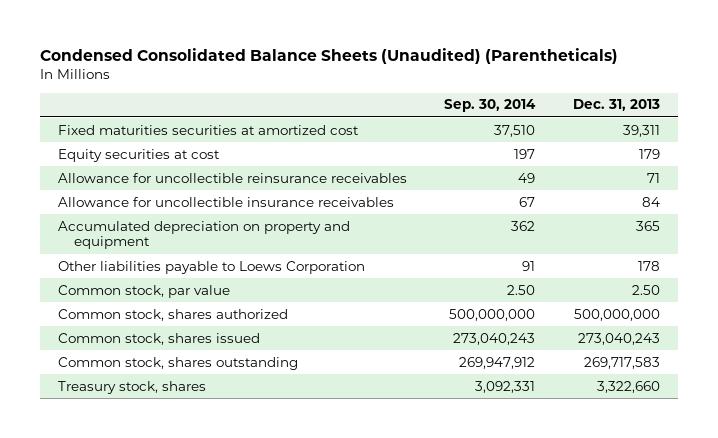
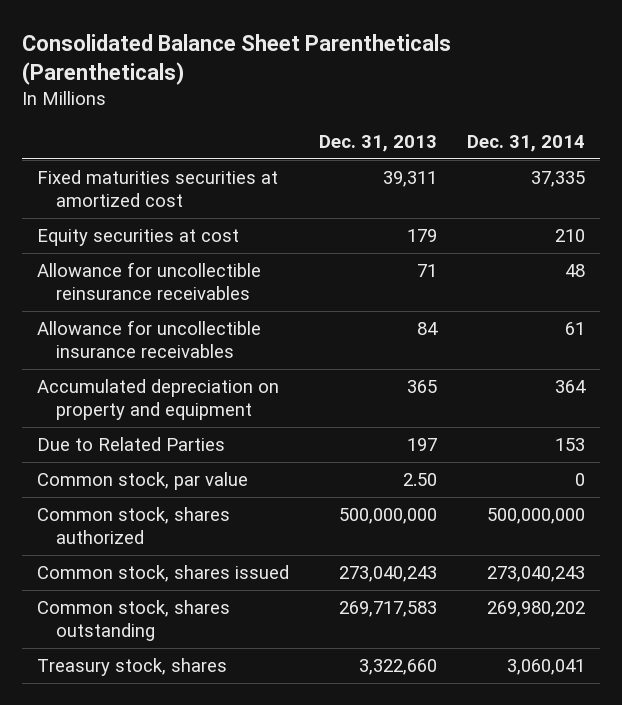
- Condensed Consolidated Balance Sheets (Unaudited) (Parentheticals)
+ Consolidated Balance Sheet Parentheticals (Parentheticals)
- | Sep. 30, 2014 | Dec. 31, 2013
+ | Dec. 31, 2013 | Dec. 31, 2014
- Other liabilities payable to Loews Corporation | 91 | 178
+ Due to Related Parties | 197 | 153

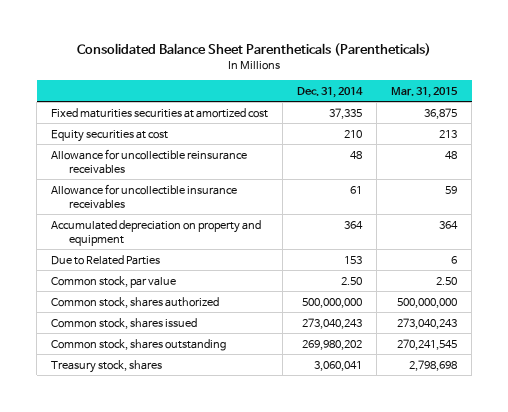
- | Dec. 31, 2013 | Dec. 31, 2014
+ | Dec. 31, 2014 | Mar. 31, 2015
- Common stock, par value | 2.50 | 0
+ Common stock, par value | 2.50 | 2.50

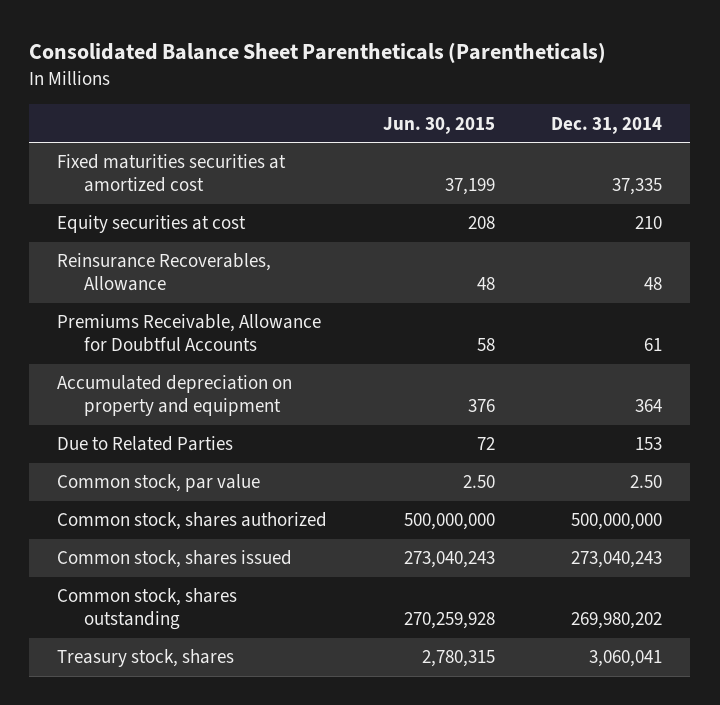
- | Dec. 31, 2014 | Mar. 31, 2015
+ | Jun. 30, 2015 | Dec. 31, 2014
- Allowance for uncollectible reinsurance receivables | 48 | 48
- Allowance for uncollectible insurance receivables | 61 | 59
+ Reinsurance Recoverables, Allowance | 48 | 48
+ Premiums Receivable, Allowance for Doubtful Accounts | 58 | 61

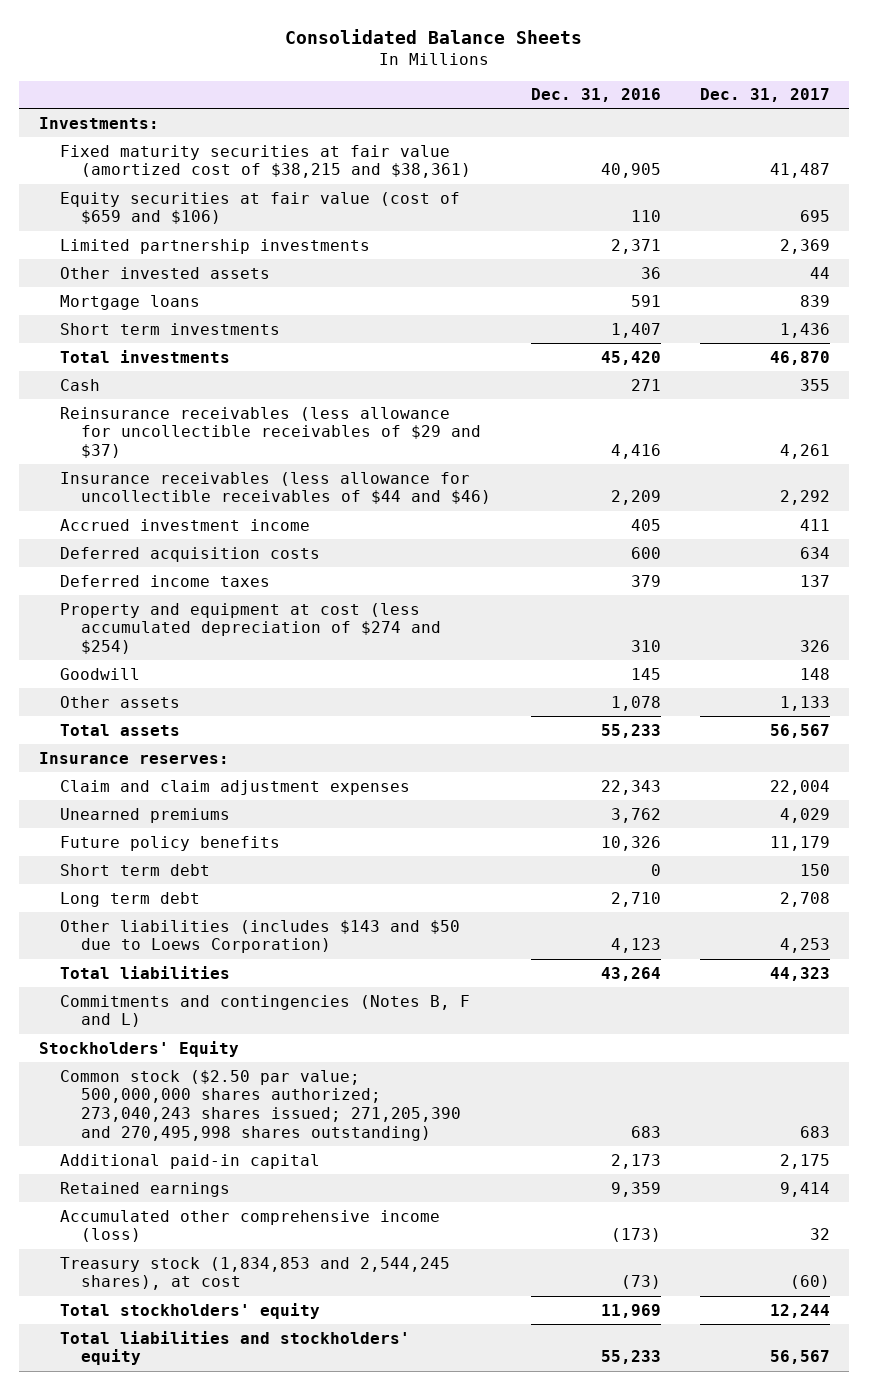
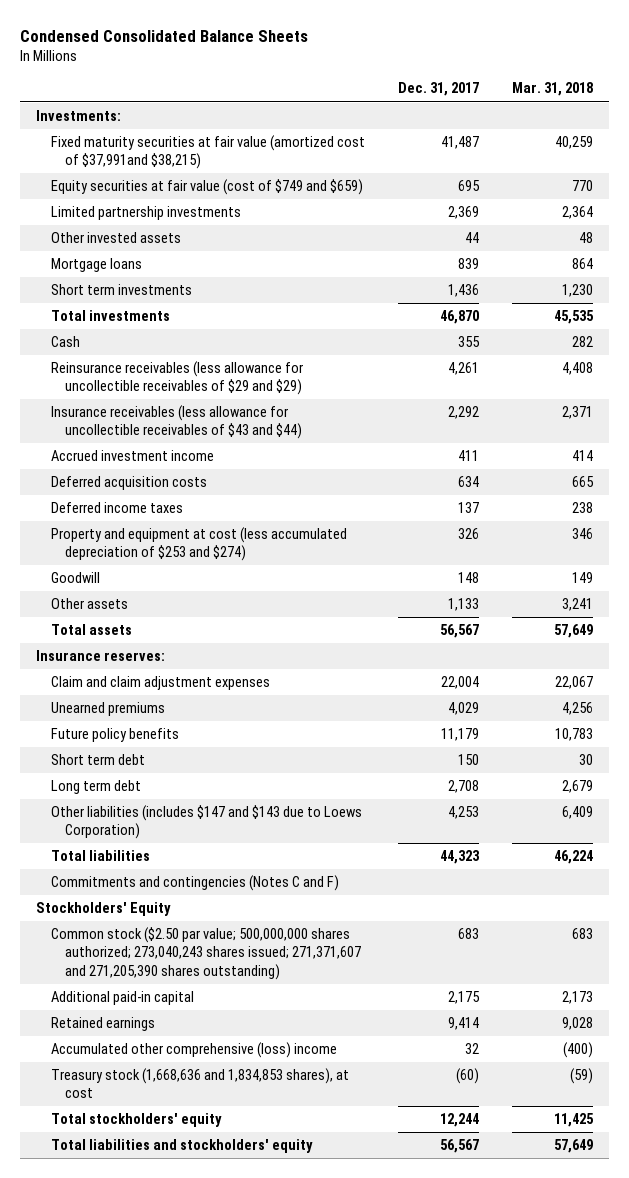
- Consolidated Balance Sheets
+ Condensed Consolidated Balance Sheets
- | Dec. 31, 2016 | Dec. 31, 2017
+ | Dec. 31, 2017 | Mar. 31, 2018
- Fixed maturity securities at fair value (amortized cost of $38,215 and $38,361) | 40,905 | 41,487
- Equity securities at fair value (cost of $659 and $106) | 110 | 695
+ Fixed maturity securities at fair value (amortized cost of $37,991and $38,215) | 41,487 | 40,259
+ Equity securities at fair value (cost of $749 and $659) | 695 | 770
- Reinsurance receivables (less allowance for uncollectible receivables of $29 and $37) | 4,416 | 4,261
- Insurance receivables (less allowance for uncollectible receivables of $44 and $46) | 2,209 | 2,292
+ Reinsurance receivables (less allowance for uncollectible receivables of $29 and $29) | 4,261 | 4,408
+ Insurance receivables (less allowance for uncollectible receivables of $43 and $44) | 2,292 | 2,371
- Property and equipment at cost (less accumulated depreciation of $274 and $254) | 310 | 326
+ Property and equipment at cost (less accumulated depreciation of $253 and $274) | 326 | 346
- Other liabilities (includes $143 and $50 due to Loews Corporation) | 4,123 | 4,253
+ Other liabilities (includes $147 and $143 due to Loews Corporation) | 4,253 | 6,409
- Commitments and contingencies (Notes B, F and L)
+ Commitments and contingencies (Notes C and F)
- Common stock ($2.50 par value; 500,000,000 shares authorized; 273,040,243 shares issued; 271,205,390 and 270,495,998 shares outstanding) | 683 | 683
+ Common stock ($2.50 par value; 500,000,000 shares authorized; 273,040,243 shares issued; 271,371,607 and 271,205,390 shares outstanding) | 683 | 683
- Accumulated other comprehensive income (loss) | (173) | 32
- Treasury stock (1,834,853 and 2,544,245 shares), at cost | (73) | (60)
+ Accumulated other comprehensive (loss) income | 32 | (400)
+ Treasury stock (1,668,636 and 1,834,853 shares), at cost | (60) | (59)

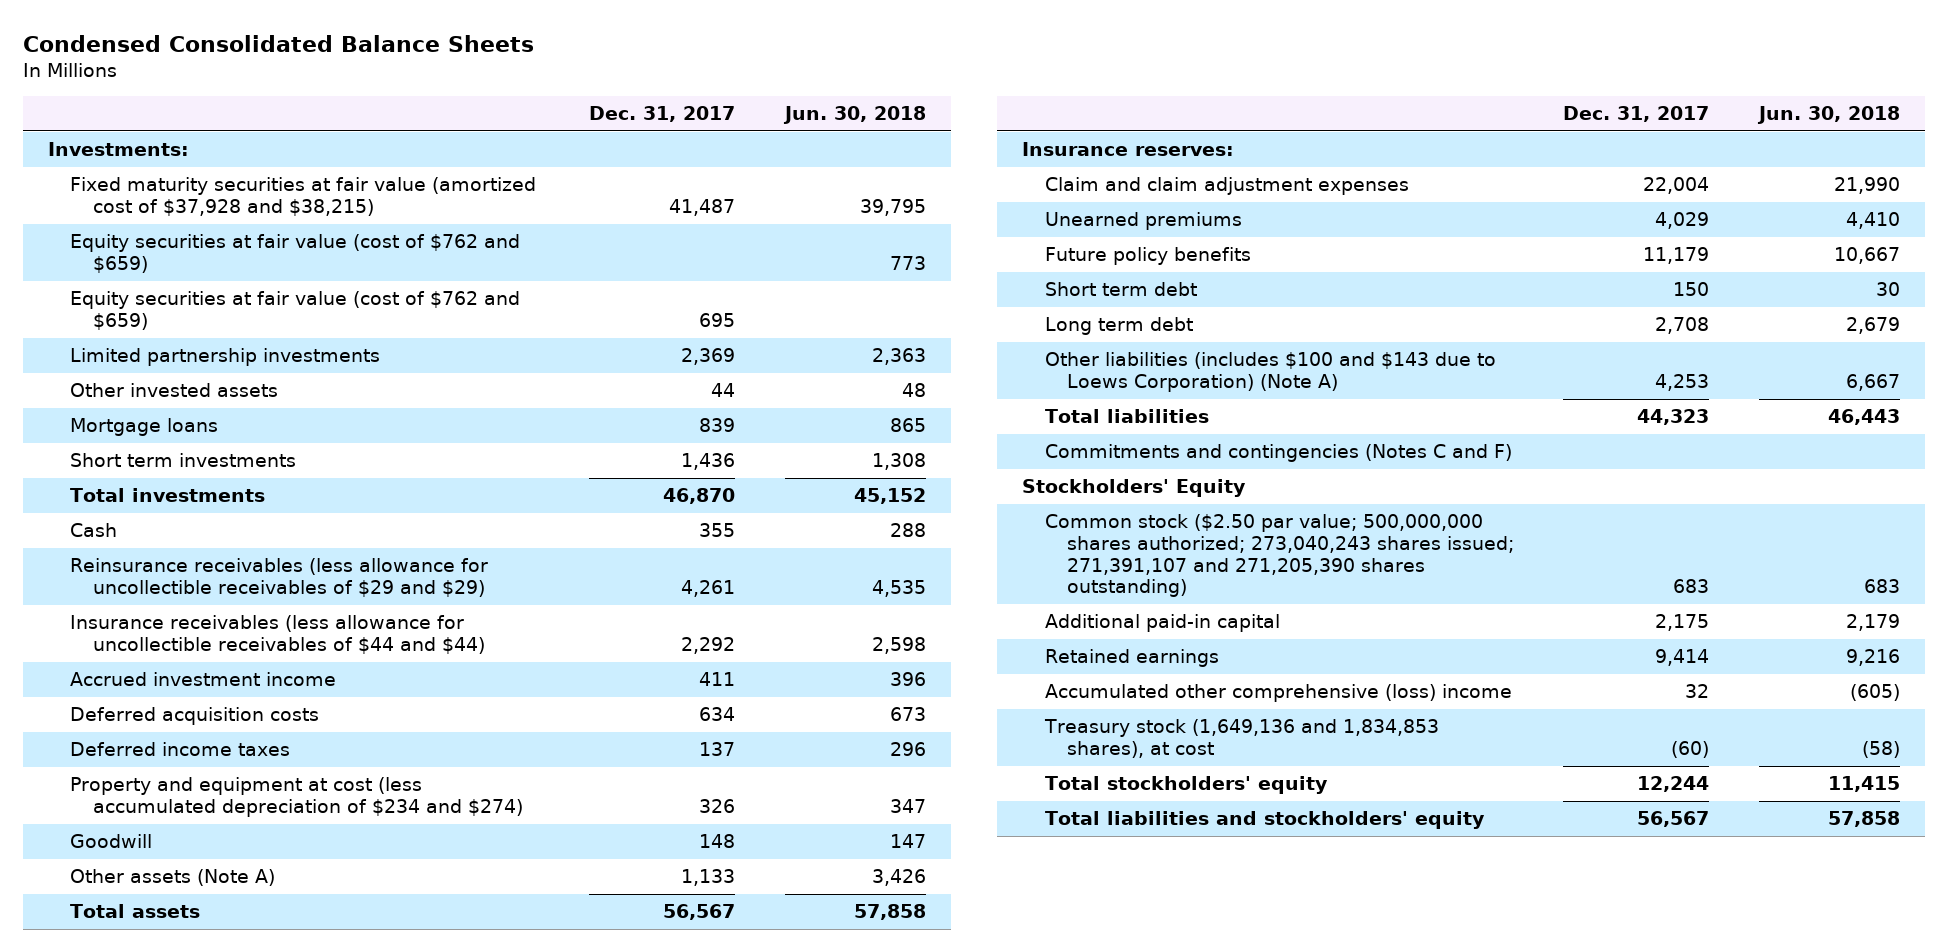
- | Dec. 31, 2017 | Mar. 31, 2018
+ | Dec. 31, 2017 | Jun. 30, 2018
- Fixed maturity securities at fair value (amortized cost of $37,991and $38,215) | 41,487 | 40,259
- Equity securities at fair value (cost of $749 and $659) | 695 | 770
+ Fixed maturity securities at fair value (amortized cost of $37,928 and $38,215) | 41,487 | 39,795
+ Equity securities at fair value (cost of $762 and $659) | | 773
+ Equity securities at fair value (cost of $762 and $659) | 695 |
- Insurance receivables (less allowance for uncollectible receivables of $43 and $44) | 2,292 | 2,371
+ Insurance receivables (less allowance for uncollectible receivables of $44 and $44) | 2,292 | 2,598
- Property and equipment at cost (less accumulated depreciation of $253 and $274) | 326 | 346
+ Property and equipment at cost (less accumulated depreciation of $234 and $274) | 326 | 347
- Other assets | 1,133 | 3,241
+ Other assets (Note A) | 1,133 | 3,426
- Other liabilities (includes $147 and $143 due to Loews Corporation) | 4,253 | 6,409
+ Other liabilities (includes $100 and $143 due to Loews Corporation) (Note A) | 4,253 | 6,667
- Common stock ($2.50 par value; 500,000,000 shares authorized; 273,040,243 shares issued; 271,371,607 and 271,205,390 shares outstanding) | 683 | 683
+ Common stock ($2.50 par value; 500,000,000 shares authorized; 273,040,243 shares issued; 271,391,107 and 271,205,390 shares outstanding) | 683 | 683
- Treasury stock (1,668,636 and 1,834,853 shares), at cost | (60) | (59)
+ Treasury stock (1,649,136 and 1,834,853 shares), at cost | (60) | (58)

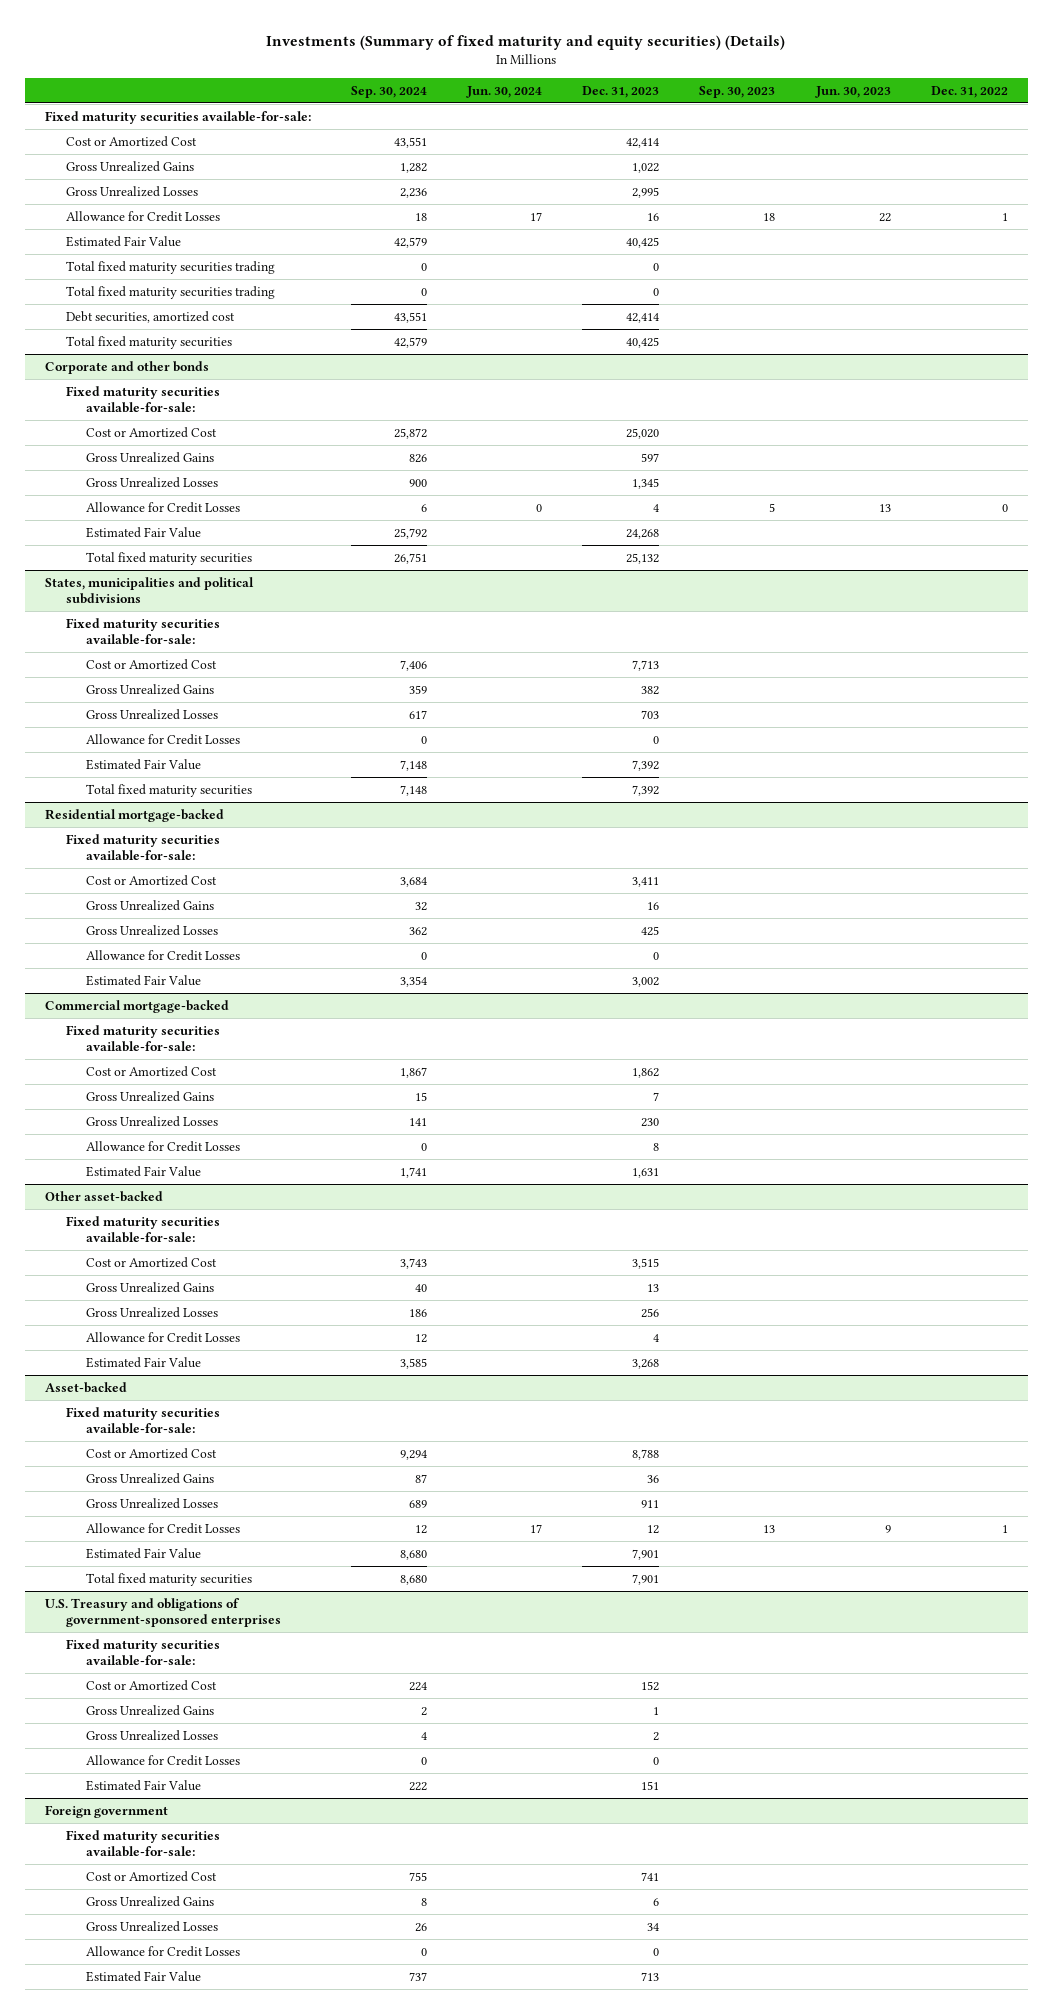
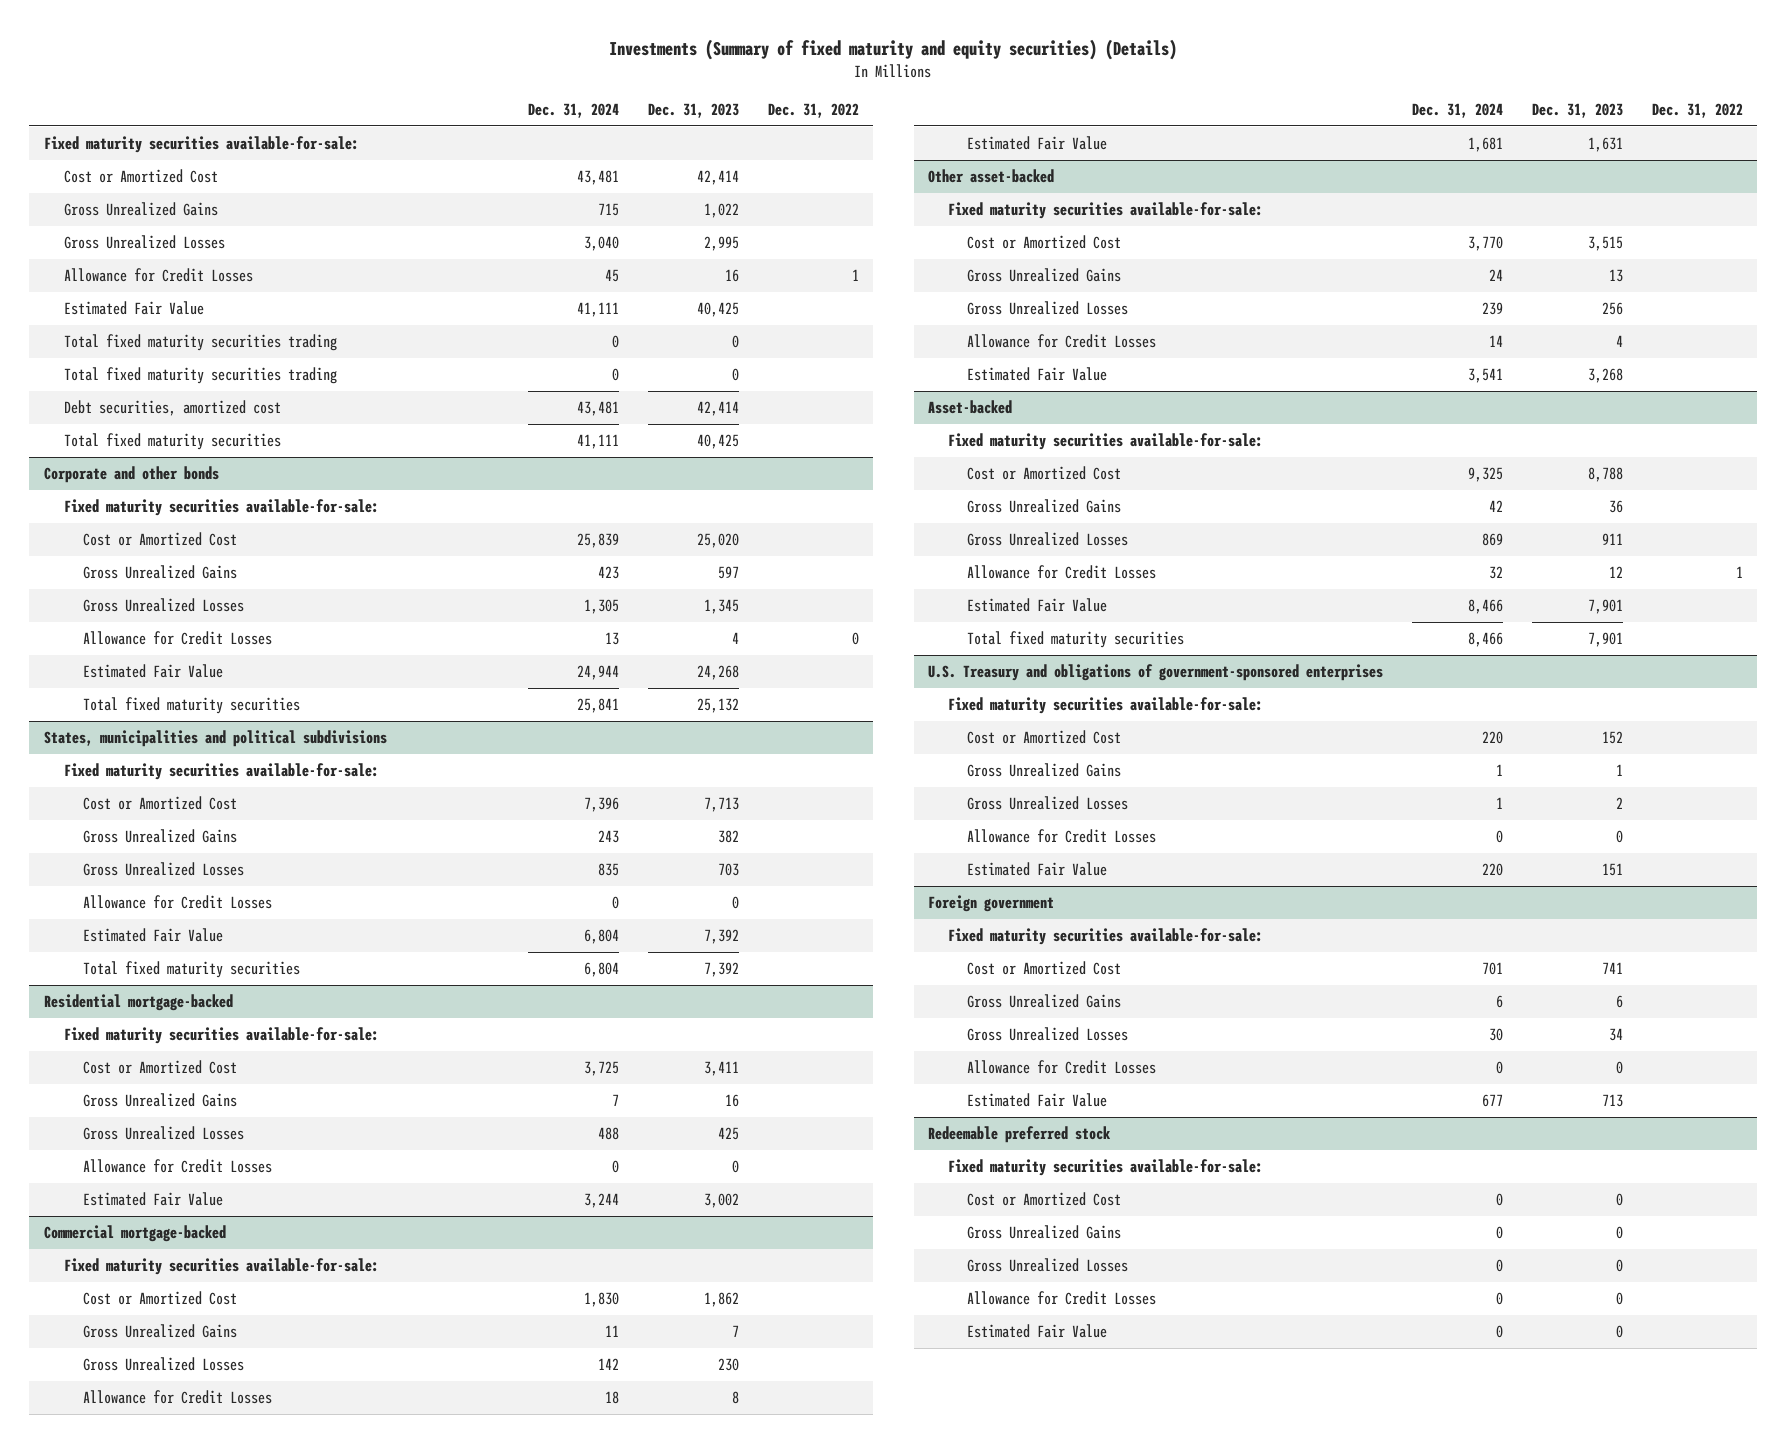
- | Sep. 30, 2024 | Jun. 30, 2024 | Dec. 31, 2023 | Sep. 30, 2023 | Jun. 30, 2023 | Dec. 31, 2022
+ | Dec. 31, 2024 | Dec. 31, 2023 | Dec. 31, 2022
+ Redeemable preferred stock
+ Fixed maturity securities available-for-sale:
+ Cost or Amortized Cost | 0 | 0 |
+ Gross Unrealized Gains | 0 | 0 |
+ Gross Unrealized Losses | 0 | 0 |
+ Allowance for Credit Losses | 0 | 0 |
+ Estimated Fair Value | 0 | 0 |

